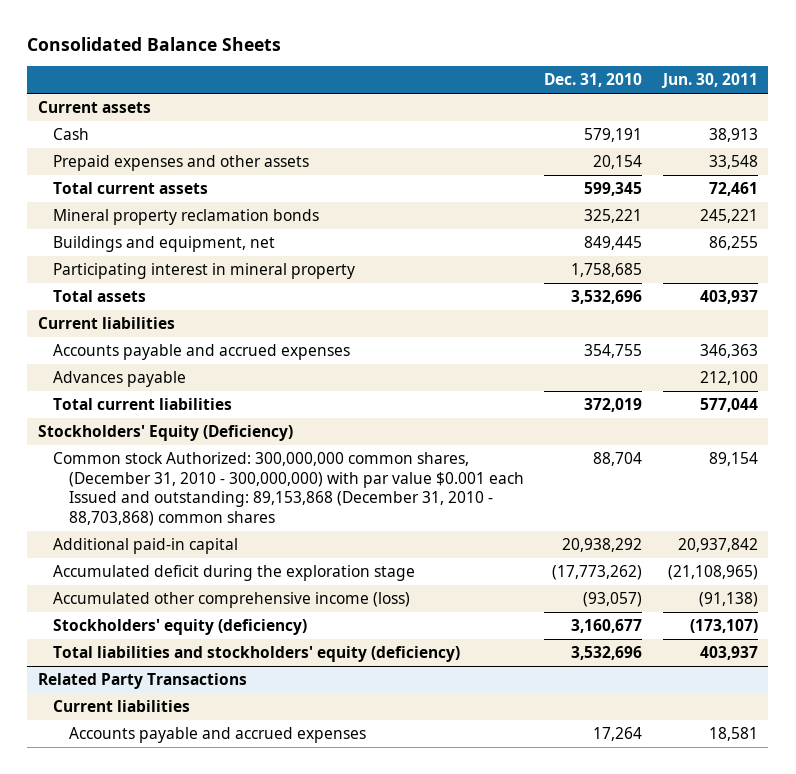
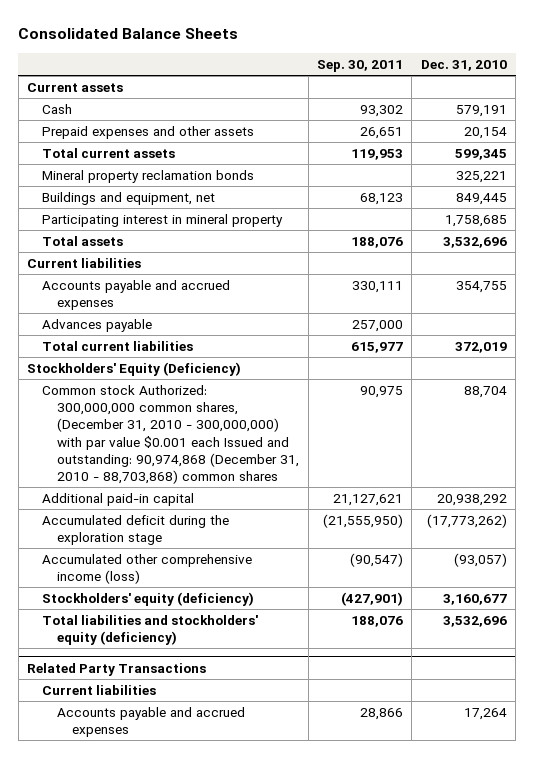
- | Dec. 31, 2010 | Jun. 30, 2011
+ | Sep. 30, 2011 | Dec. 31, 2010
- Common stock Authorized: 300,000,000 common shares, (December 31, 2010 - 300,000,000) with par value $0.001 each Issued and outstanding: 89,153,868 (December 31, 2010 - 88,703,868) common shares | 88,704 | 89,154
+ Common stock Authorized: 300,000,000 common shares, (December 31, 2010 - 300,000,000) with par value $0.001 each Issued and outstanding: 90,974,868 (December 31, 2010 - 88,703,868) common shares | 90,975 | 88,704

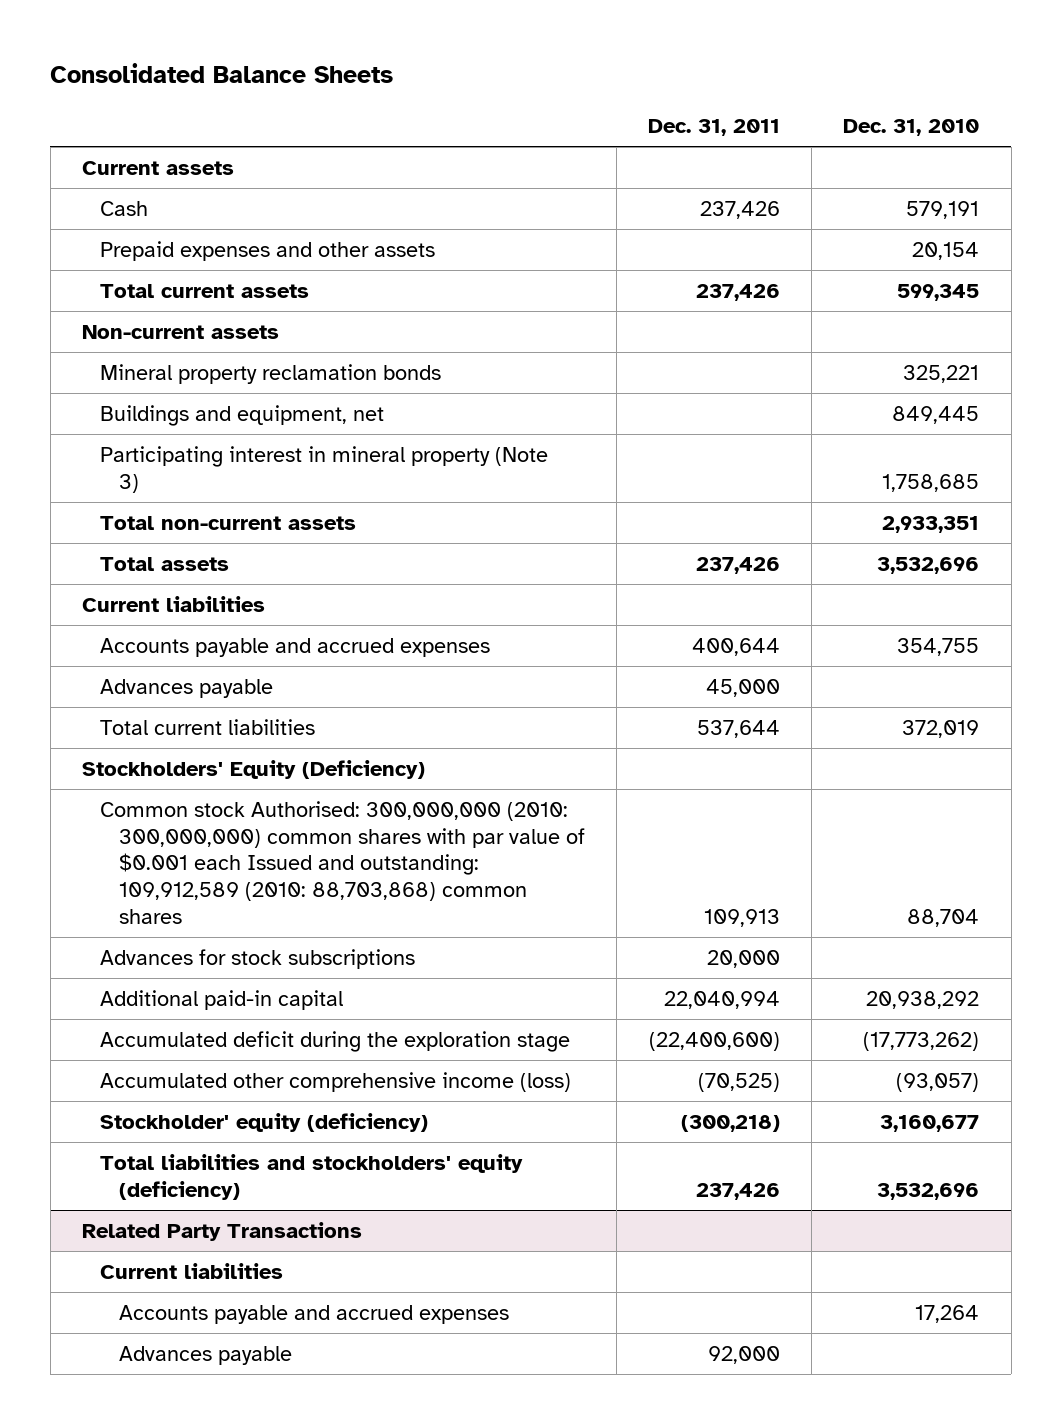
- | Sep. 30, 2011 | Dec. 31, 2010
+ | Dec. 31, 2011 | Dec. 31, 2010
+ Non-current assets
- Participating interest in mineral property | | 1,758,685
+ Participating interest in mineral property (Note 3) | | 1,758,685
+ Total non-current assets | | 2,933,351
- Common stock Authorized: 300,000,000 common shares, (December 31, 2010 - 300,000,000) with par value $0.001 each Issued and outstanding: 90,974,868 (December 31, 2010 - 88,703,868) common shares | 90,975 | 88,704
+ Common stock Authorised: 300,000,000 (2010: 300,000,000) common shares with par value of $0.001 each Issued and outstanding: 109,912,589 (2010: 88,703,868) common shares | 109,913 | 88,704
+ Advances for stock subscriptions | 20,000 |
- Stockholders' equity (deficiency) | (427,901) | 3,160,677
+ Stockholder' equity (deficiency) | (300,218) | 3,160,677
@ Related Party Transactions
+ Advances payable | 92,000 |

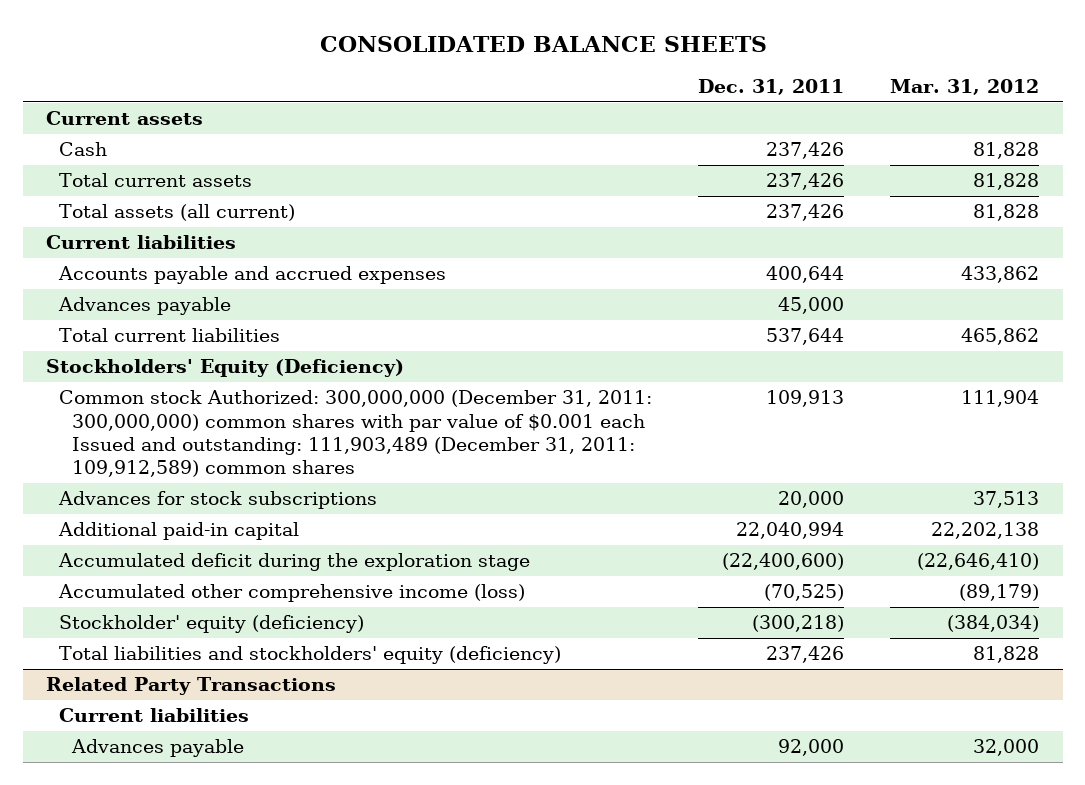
- Consolidated Balance Sheets
+ CONSOLIDATED BALANCE SHEETS
- | Dec. 31, 2011 | Dec. 31, 2010
+ | Dec. 31, 2011 | Mar. 31, 2012
- Prepaid expenses and other assets | | 20,154
- Non-current assets
- Mineral property reclamation bonds | | 325,221
- Buildings and equipment, net | | 849,445
- Participating interest in mineral property (Note 3) | | 1,758,685
- Total non-current assets | | 2,933,351
- Total assets | 237,426 | 3,532,696
+ Total assets (all current) | 237,426 | 81,828
- Common stock Authorised: 300,000,000 (2010: 300,000,000) common shares with par value of $0.001 each Issued and outstanding: 109,912,589 (2010: 88,703,868) common shares | 109,913 | 88,704
+ Common stock Authorized: 300,000,000 (December 31, 2011: 300,000,000) common shares with par value of $0.001 each Issued and outstanding: 111,903,489 (December 31, 2011: 109,912,589) common shares | 109,913 | 111,904
@ Related Party Transactions
- Accounts payable and accrued expenses | | 17,264

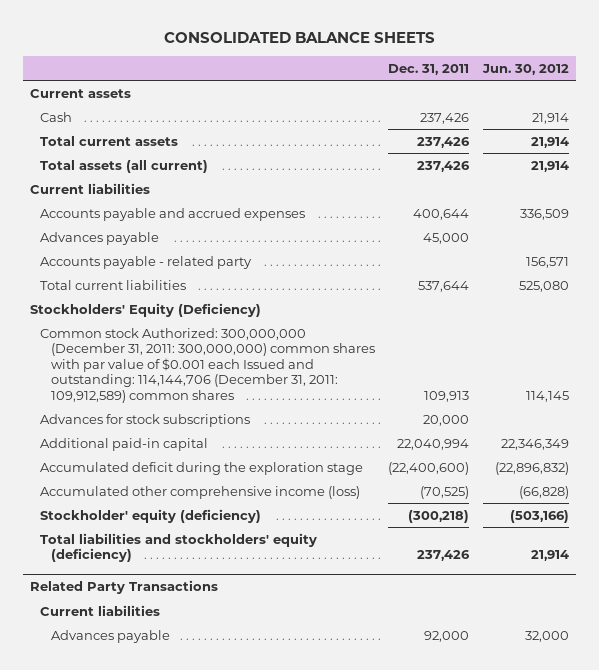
- | Dec. 31, 2011 | Mar. 31, 2012
+ | Dec. 31, 2011 | Jun. 30, 2012
+ Accounts payable - related party | | 156,571
- Common stock Authorized: 300,000,000 (December 31, 2011: 300,000,000) common shares with par value of $0.001 each Issued and outstanding: 111,903,489 (December 31, 2011: 109,912,589) common shares | 109,913 | 111,904
+ Common stock Authorized: 300,000,000 (December 31, 2011: 300,000,000) common shares with par value of $0.001 each Issued and outstanding: 114,144,706 (December 31, 2011: 109,912,589) common shares | 109,913 | 114,145

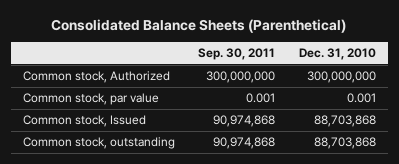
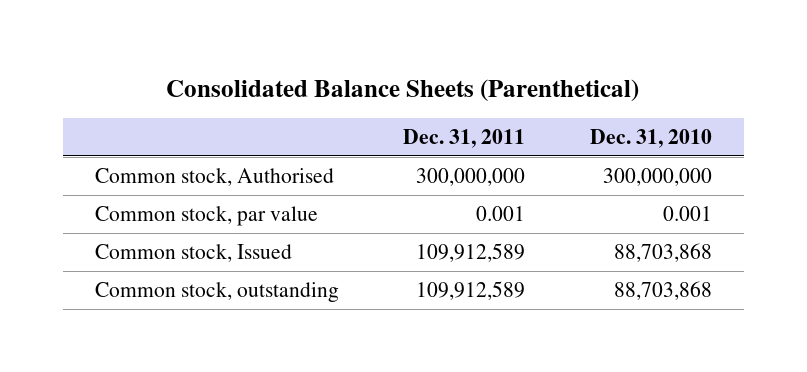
- | Sep. 30, 2011 | Dec. 31, 2010
+ | Dec. 31, 2011 | Dec. 31, 2010
- Common stock, Authorized | 300,000,000 | 300,000,000
+ Common stock, Authorised | 300,000,000 | 300,000,000

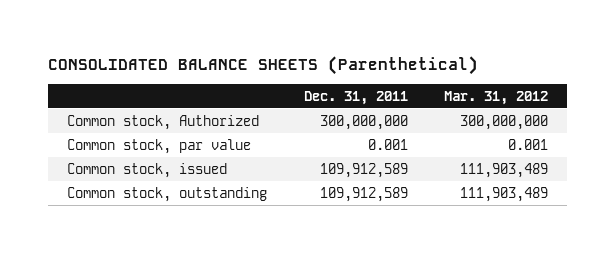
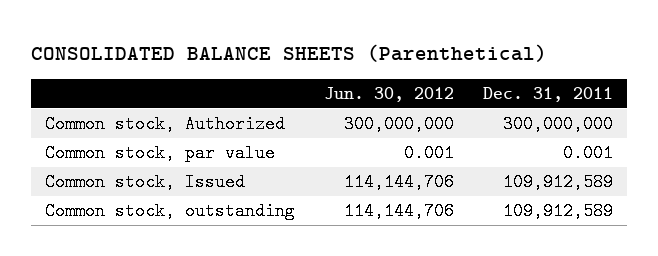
- | Dec. 31, 2011 | Mar. 31, 2012
+ | Jun. 30, 2012 | Dec. 31, 2011
- Common stock, issued | 109,912,589 | 111,903,489
+ Common stock, Issued | 114,144,706 | 109,912,589

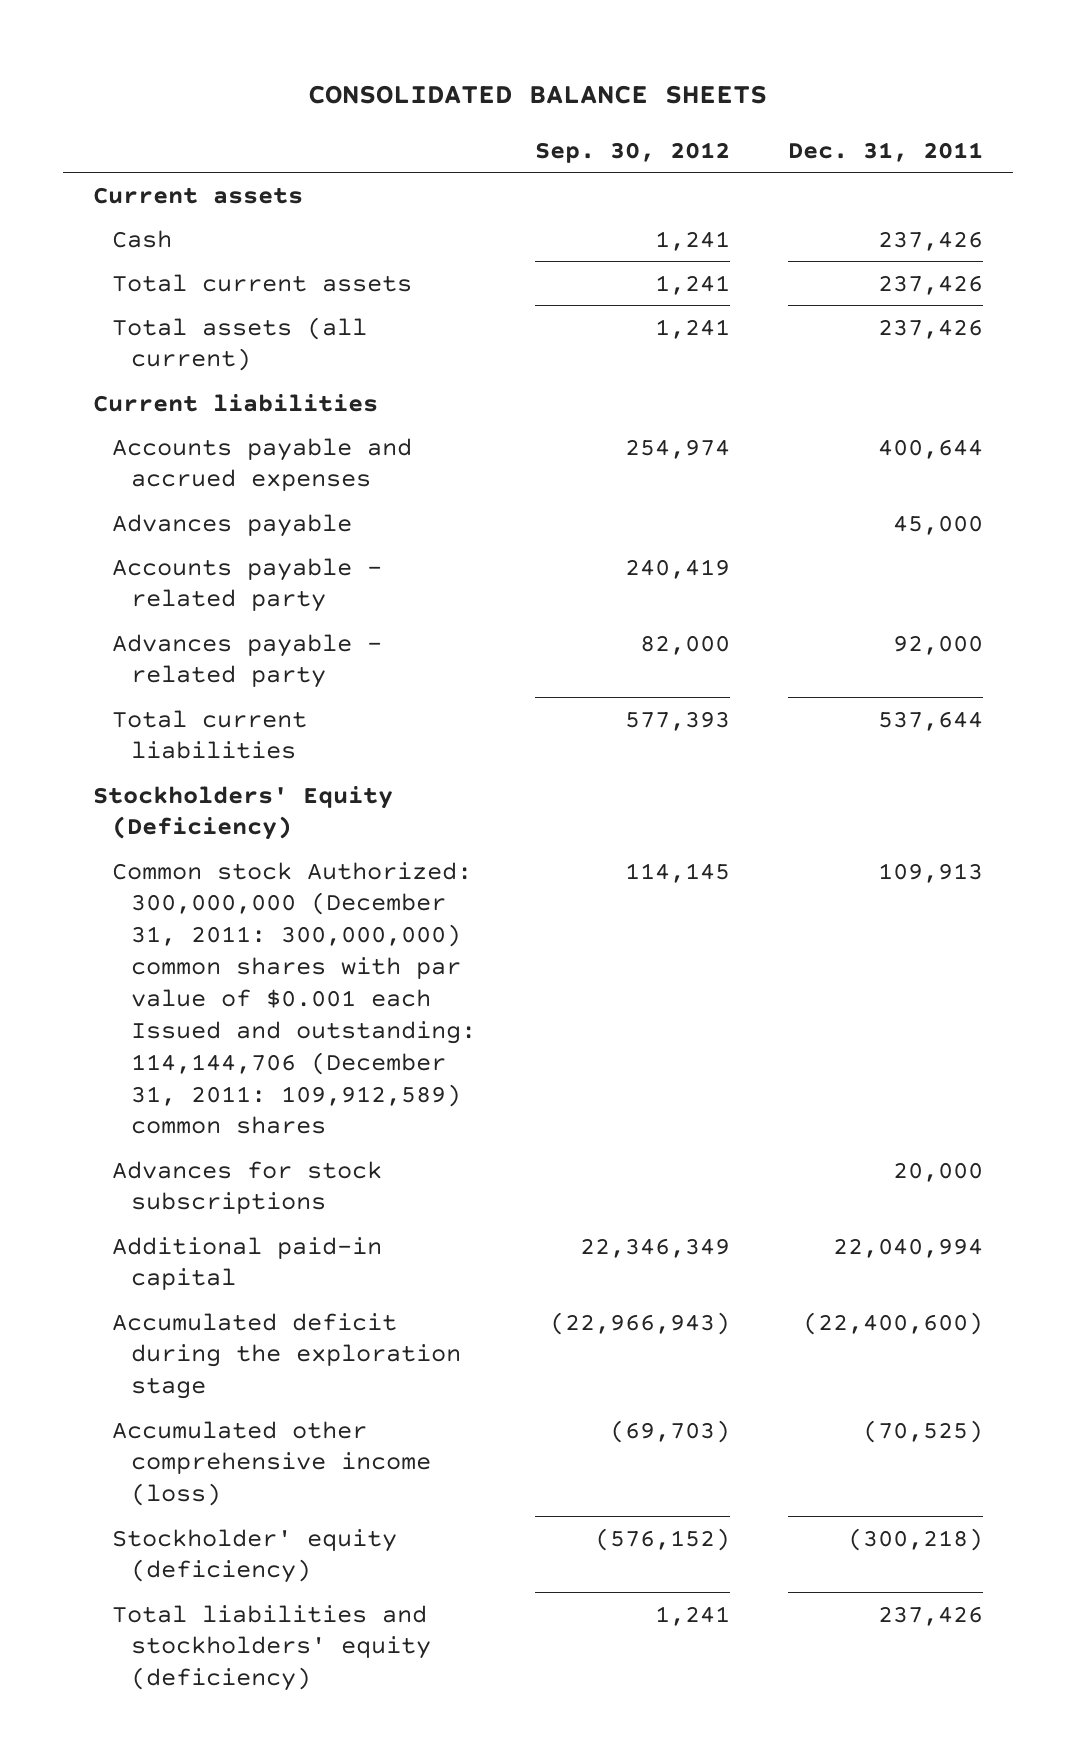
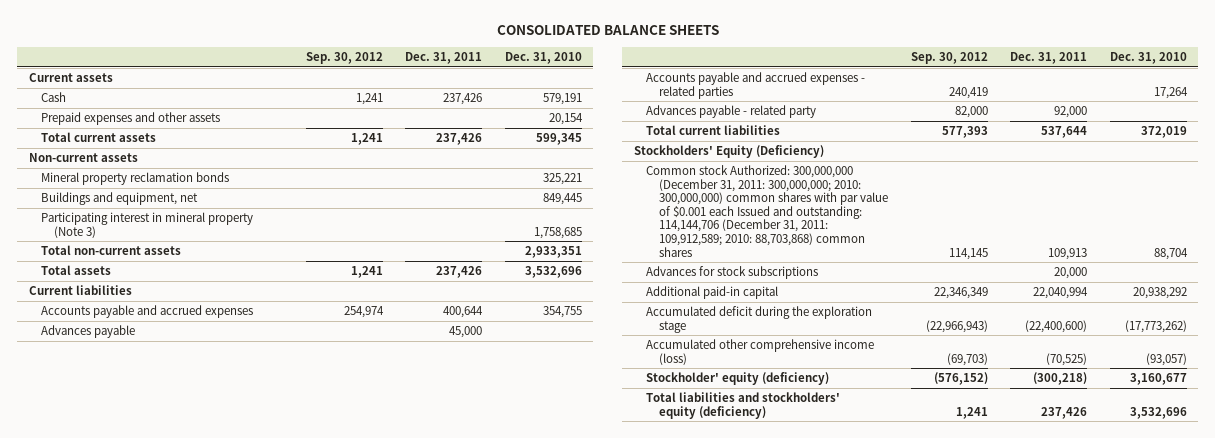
- | Sep. 30, 2012 | Dec. 31, 2011
+ | Sep. 30, 2012 | Dec. 31, 2011 | Dec. 31, 2010
+ Prepaid expenses and other assets | | | 20,154
- Total assets (all current) | 1,241 | 237,426
+ Non-current assets
+ Mineral property reclamation bonds | | | 325,221
+ Buildings and equipment, net | | | 849,445
+ Participating interest in mineral property (Note 3) | | | 1,758,685
+ Total non-current assets | | | 2,933,351
+ Total assets | 1,241 | 237,426 | 3,532,696
- Accounts payable - related party | 240,419 |
+ Accounts payable and accrued expenses - related parties | 240,419 | | 17,264
- Common stock Authorized: 300,000,000 (December 31, 2011: 300,000,000) common shares with par value of $0.001 each Issued and outstanding: 114,144,706 (December 31, 2011: 109,912,589) common shares | 114,145 | 109,913
+ Common stock Authorized: 300,000,000 (December 31, 2011: 300,000,000; 2010: 300,000,000) common shares with par value of $0.001 each Issued and outstanding: 114,144,706 (December 31, 2011: 109,912,589; 2010: 88,703,868) common shares | 114,145 | 109,913 | 88,704

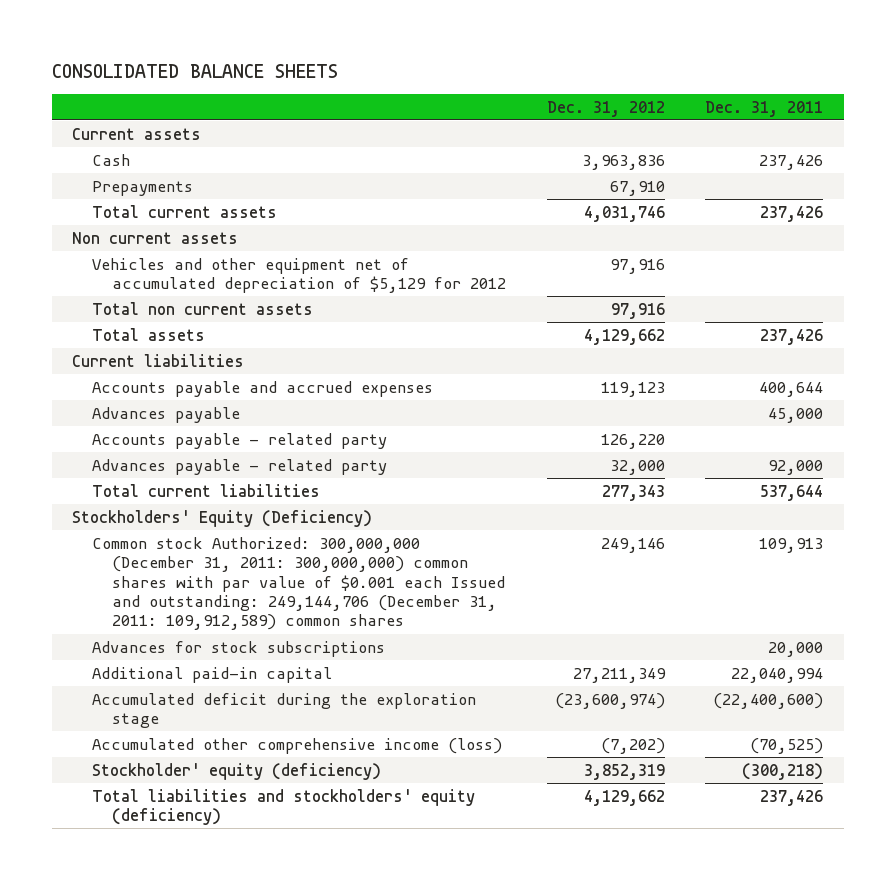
- | Sep. 30, 2012 | Dec. 31, 2011 | Dec. 31, 2010
+ | Dec. 31, 2012 | Dec. 31, 2011
- Prepaid expenses and other assets | | | 20,154
+ Prepayments | 67,910 |
- Non-current assets
- Mineral property reclamation bonds | | | 325,221
- Buildings and equipment, net | | | 849,445
- Participating interest in mineral property (Note 3) | | | 1,758,685
- Total non-current assets | | | 2,933,351
+ Non current assets
+ Vehicles and other equipment net of accumulated depreciation of $5,129 for 2012 | 97,916 |
+ Total non current assets | 97,916 |
- Accounts payable and accrued expenses - related parties | 240,419 | | 17,264
+ Accounts payable - related party | 126,220 |
- Common stock Authorized: 300,000,000 (December 31, 2011: 300,000,000; 2010: 300,000,000) common shares with par value of $0.001 each Issued and outstanding: 114,144,706 (December 31, 2011: 109,912,589; 2010: 88,703,868) common shares | 114,145 | 109,913 | 88,704
+ Common stock Authorized: 300,000,000 (December 31, 2011: 300,000,000) common shares with par value of $0.001 each Issued and outstanding: 249,144,706 (December 31, 2011: 109,912,589) common shares | 249,146 | 109,913

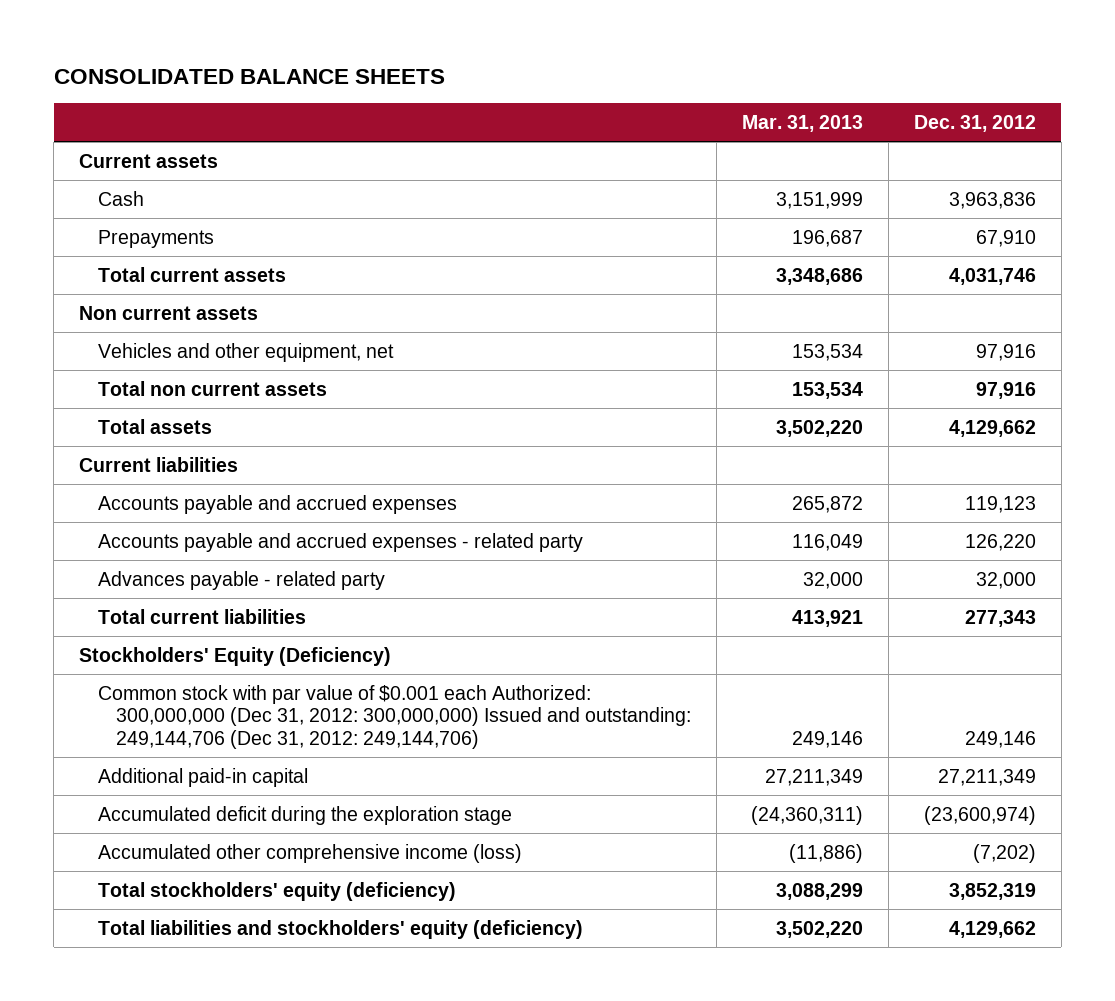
- | Dec. 31, 2012 | Dec. 31, 2011
+ | Mar. 31, 2013 | Dec. 31, 2012
- Vehicles and other equipment net of accumulated depreciation of $5,129 for 2012 | 97,916 |
+ Vehicles and other equipment, net | 153,534 | 97,916
- Advances payable | | 45,000
- Accounts payable - related party | 126,220 |
+ Accounts payable and accrued expenses - related party | 116,049 | 126,220
- Common stock Authorized: 300,000,000 (December 31, 2011: 300,000,000) common shares with par value of $0.001 each Issued and outstanding: 249,144,706 (December 31, 2011: 109,912,589) common shares | 249,146 | 109,913
- Advances for stock subscriptions | | 20,000
+ Common stock with par value of $0.001 each Authorized: 300,000,000 (Dec 31, 2012: 300,000,000) Issued and outstanding: 249,144,706 (Dec 31, 2012: 249,144,706) | 249,146 | 249,146
- Stockholder' equity (deficiency) | 3,852,319 | (300,218)
+ Total stockholders' equity (deficiency) | 3,088,299 | 3,852,319

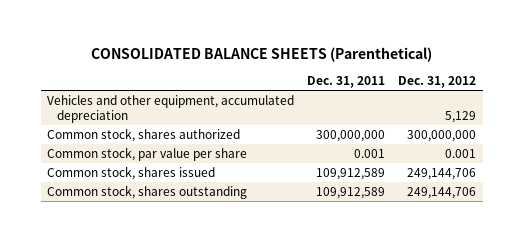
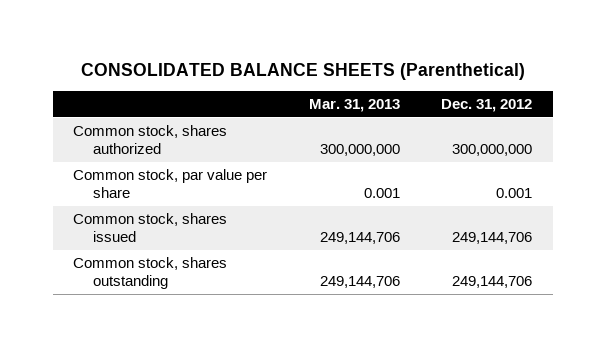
- | Dec. 31, 2011 | Dec. 31, 2012
+ | Mar. 31, 2013 | Dec. 31, 2012
- Vehicles and other equipment, accumulated depreciation | | 5,129

